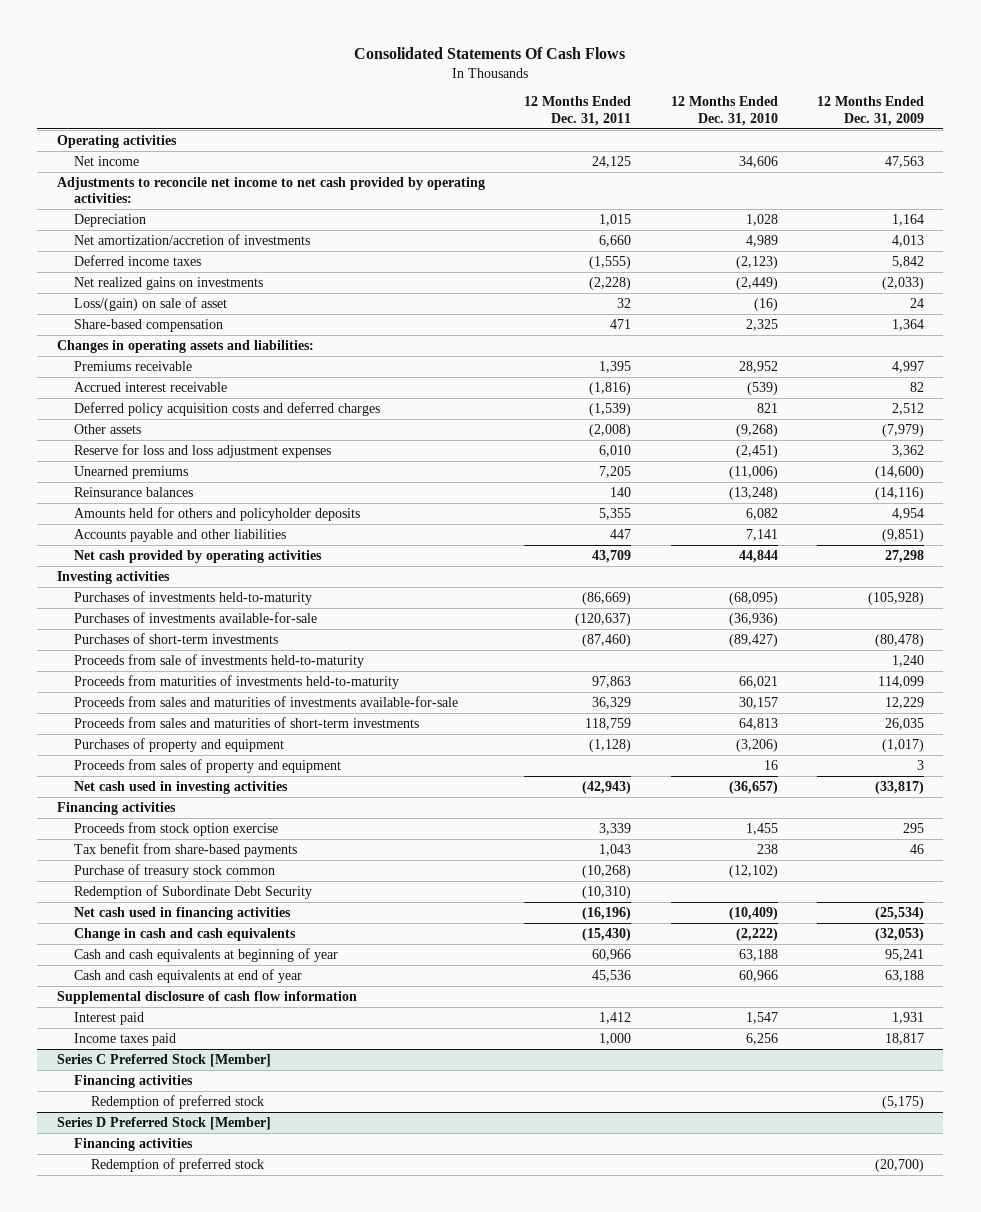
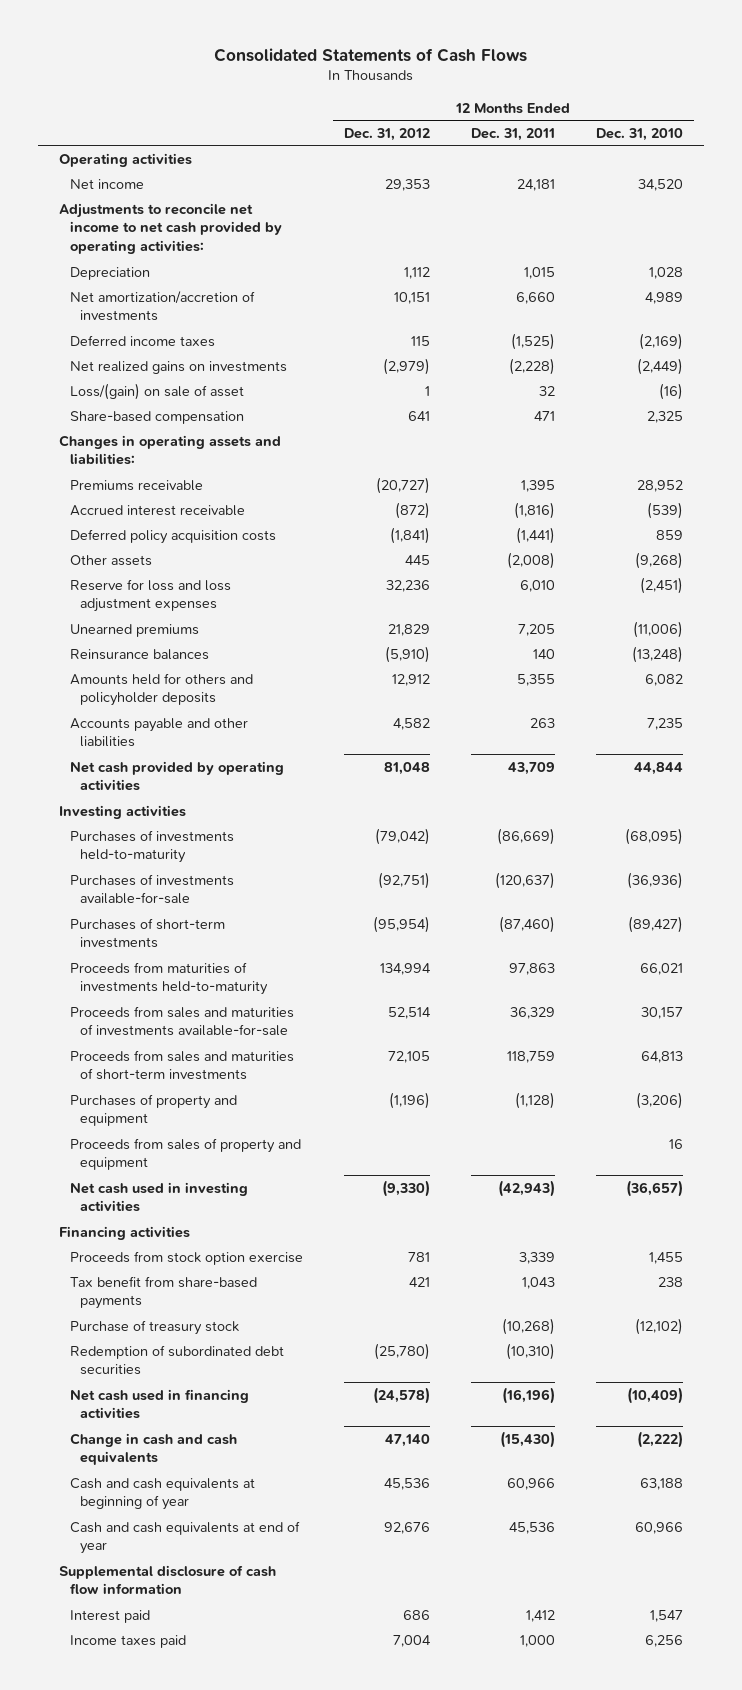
- Consolidated Statements Of Cash Flows
+ Consolidated Statements of Cash Flows
- | 12 Months Ended Dec. 31, 2011 | 12 Months Ended Dec. 31, 2010 | 12 Months Ended Dec. 31, 2009
+ | 12 Months Ended Dec. 31, 2012 | 12 Months Ended Dec. 31, 2011 | 12 Months Ended Dec. 31, 2010
- Net income | 24,125 | 34,606 | 47,563
+ Net income | 29,353 | 24,181 | 34,520
- Deferred income taxes | (1,555) | (2,123) | 5,842
+ Deferred income taxes | 115 | (1,525) | (2,169)
- Deferred policy acquisition costs and deferred charges | (1,539) | 821 | 2,512
+ Deferred policy acquisition costs | (1,841) | (1,441) | 859
- Accounts payable and other liabilities | 447 | 7,141 | (9,851)
+ Accounts payable and other liabilities | 4,582 | 263 | 7,235
- Proceeds from sale of investments held-to-maturity | | | 1,240
- Purchase of treasury stock common | (10,268) | (12,102) |
- Redemption of Subordinate Debt Security | (10,310) | |
+ Purchase of treasury stock | | (10,268) | (12,102)
+ Redemption of subordinated debt securities | (25,780) | (10,310) |
- Series C Preferred Stock [Member]
- Financing activities
- Redemption of preferred stock | | | (5,175)
- Series D Preferred Stock [Member]
- Financing activities
- Redemption of preferred stock | | | (20,700)

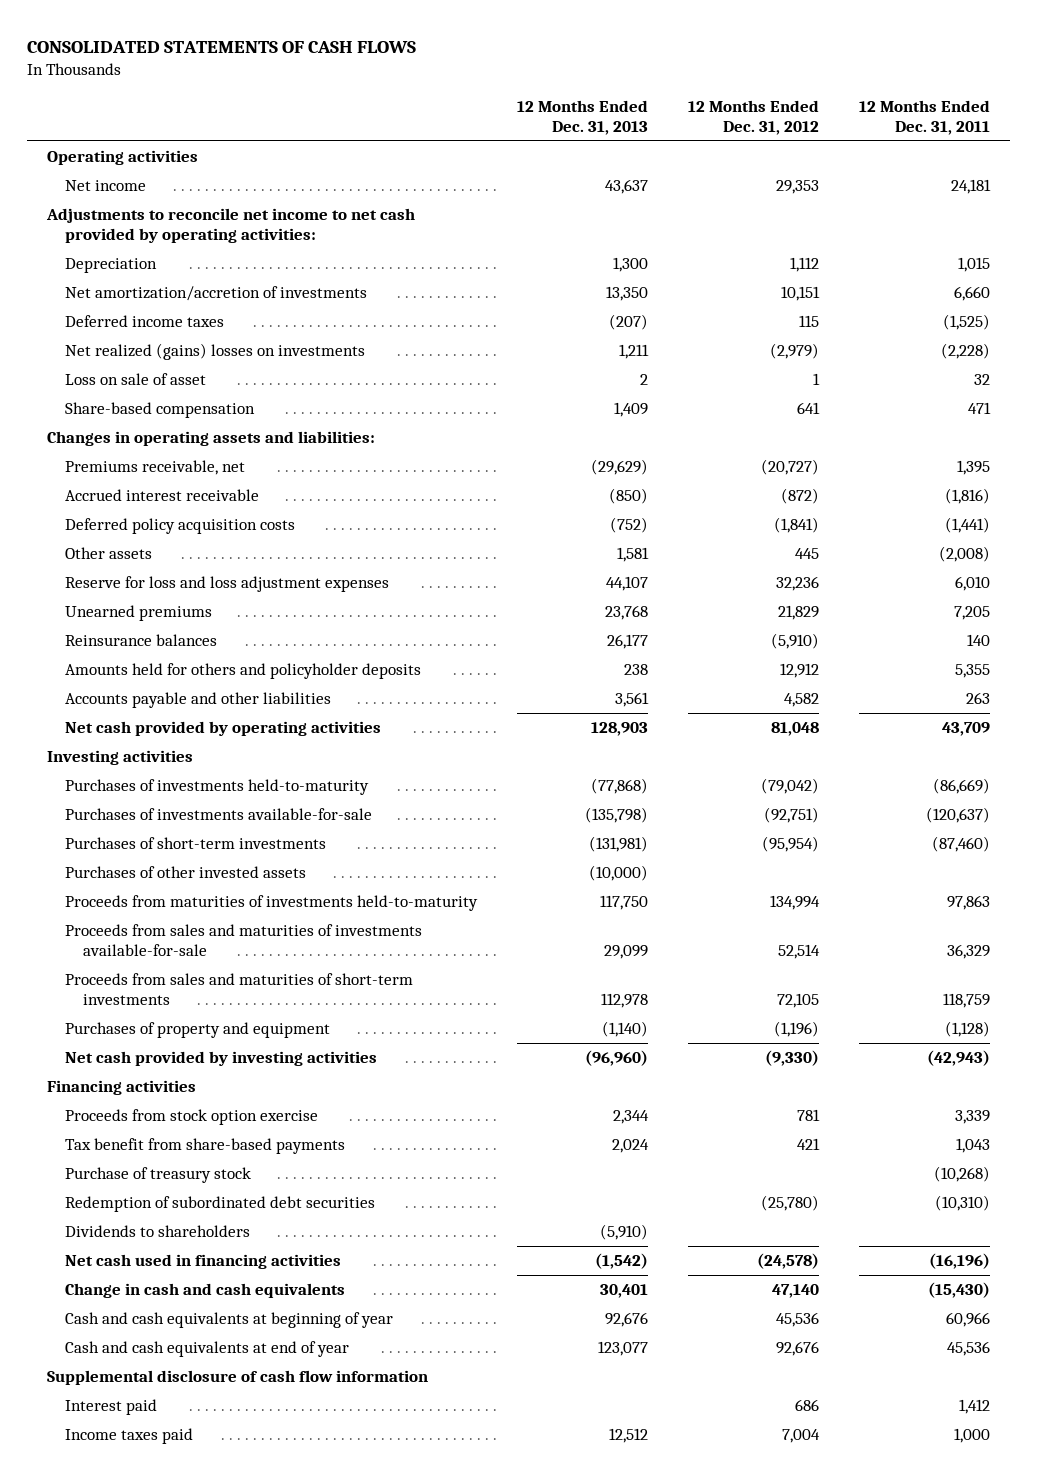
- Consolidated Statements of Cash Flows
+ CONSOLIDATED STATEMENTS OF CASH FLOWS
- | 12 Months Ended Dec. 31, 2012 | 12 Months Ended Dec. 31, 2011 | 12 Months Ended Dec. 31, 2010
+ | 12 Months Ended Dec. 31, 2013 | 12 Months Ended Dec. 31, 2012 | 12 Months Ended Dec. 31, 2011
- Net realized gains on investments | (2,979) | (2,228) | (2,449)
- Loss/(gain) on sale of asset | 1 | 32 | (16)
+ Net realized (gains) losses on investments | 1,211 | (2,979) | (2,228)
+ Loss on sale of asset | 2 | 1 | 32
- Premiums receivable | (20,727) | 1,395 | 28,952
+ Premiums receivable, net | (29,629) | (20,727) | 1,395
+ Purchases of other invested assets | (10,000) | |
- Proceeds from sales of property and equipment | | | 16
- Net cash used in investing activities | (9,330) | (42,943) | (36,657)
+ Net cash provided by investing activities | (96,960) | (9,330) | (42,943)
+ Dividends to shareholders | (5,910) | |

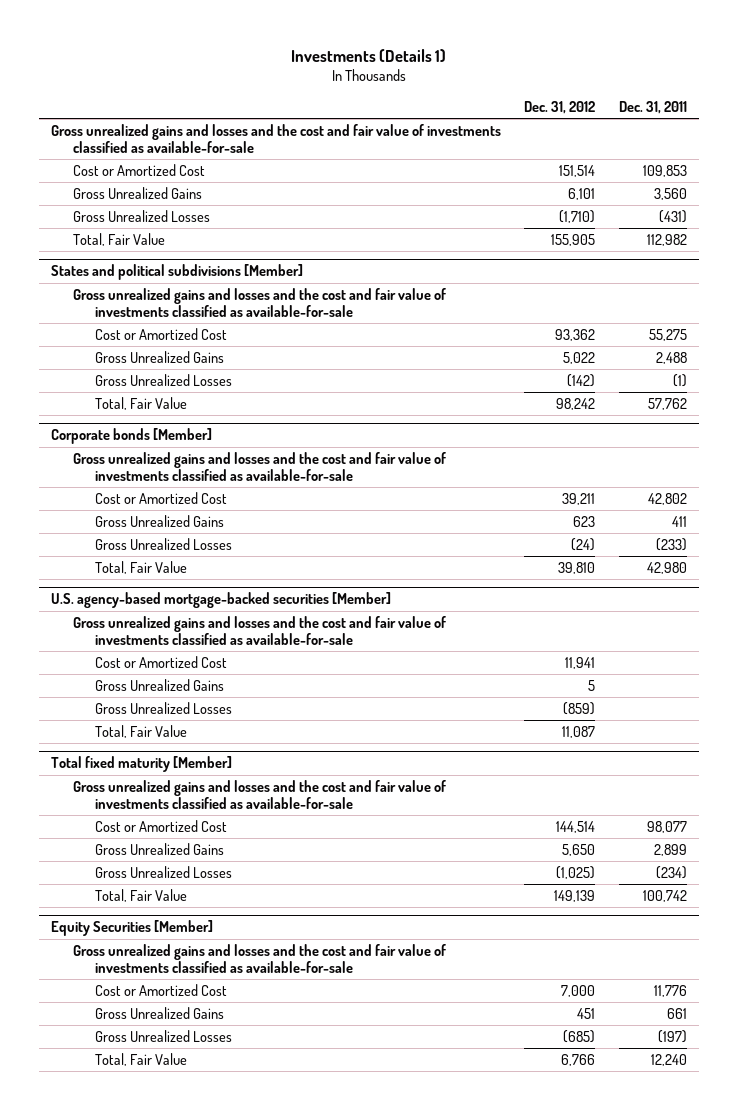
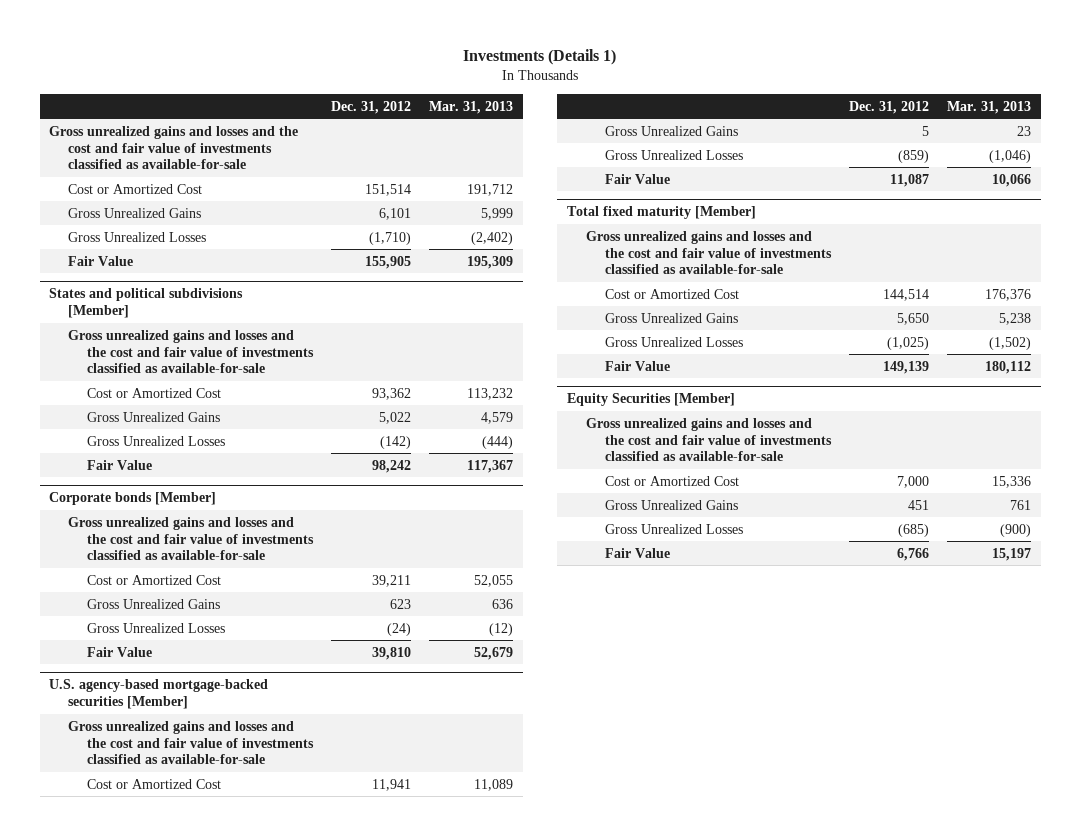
- | Dec. 31, 2012 | Dec. 31, 2011
+ | Dec. 31, 2012 | Mar. 31, 2013
- Total, Fair Value | 155,905 | 112,982
+ Fair Value | 155,905 | 195,309
@ States and political subdivisions [Member]
- Total, Fair Value | 98,242 | 57,762
+ Fair Value | 98,242 | 117,367
@ Corporate bonds [Member]
- Total, Fair Value | 39,810 | 42,980
+ Fair Value | 39,810 | 52,679
@ U.S. agency-based mortgage-backed securities [Member]
- Total, Fair Value | 11,087 |
+ Fair Value | 11,087 | 10,066
@ Total fixed maturity [Member]
- Total, Fair Value | 149,139 | 100,742
+ Fair Value | 149,139 | 180,112
@ Equity Securities [Member]
- Total, Fair Value | 6,766 | 12,240
+ Fair Value | 6,766 | 15,197

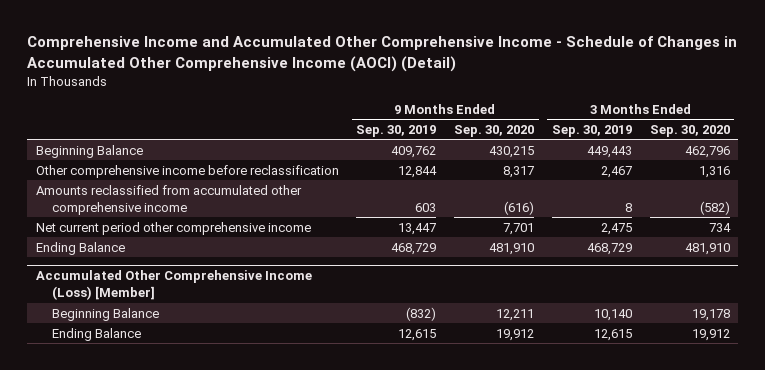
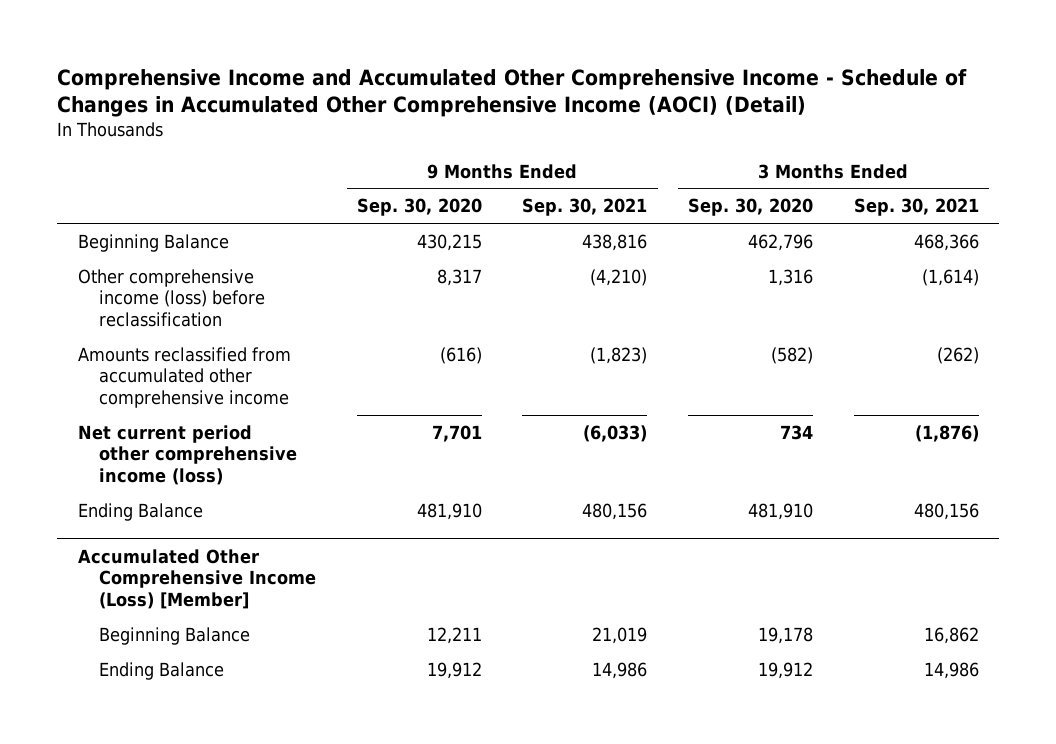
- | 9 Months Ended Sep. 30, 2019 | 9 Months Ended Sep. 30, 2020 | 3 Months Ended Sep. 30, 2019 | 3 Months Ended Sep. 30, 2020
+ | 9 Months Ended Sep. 30, 2020 | 9 Months Ended Sep. 30, 2021 | 3 Months Ended Sep. 30, 2020 | 3 Months Ended Sep. 30, 2021
- Other comprehensive income before reclassification | 12,844 | 8,317 | 2,467 | 1,316
+ Other comprehensive income (loss) before reclassification | 8,317 | (4,210) | 1,316 | (1,614)
- Net current period other comprehensive income | 13,447 | 7,701 | 2,475 | 734
+ Net current period other comprehensive income (loss) | 7,701 | (6,033) | 734 | (1,876)

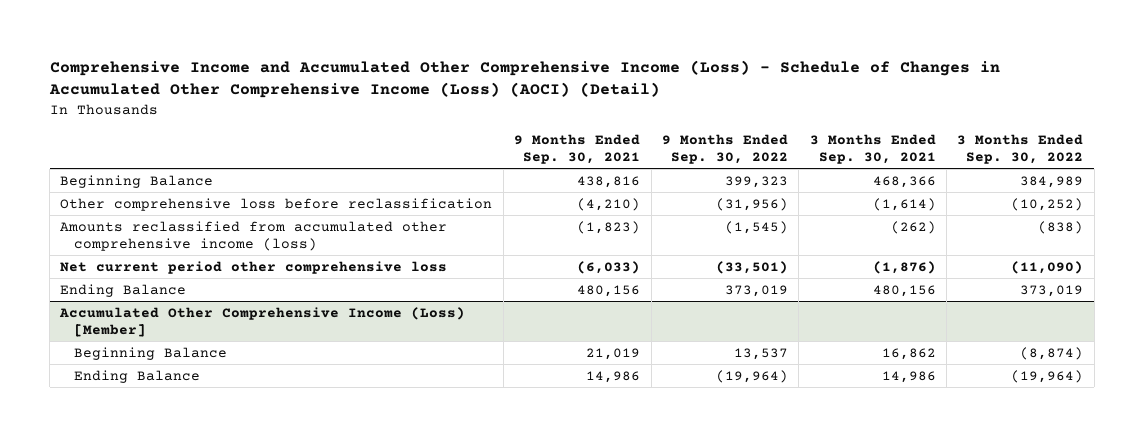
- Comprehensive Income and Accumulated Other Comprehensive Income - Schedule of Changes in Accumulated Other Comprehensive Income (AOCI) (Detail)
+ Comprehensive Income and Accumulated Other Comprehensive Income (Loss) - Schedule of Changes in Accumulated Other Comprehensive Income (Loss) (AOCI) (Detail)
- | 9 Months Ended Sep. 30, 2020 | 9 Months Ended Sep. 30, 2021 | 3 Months Ended Sep. 30, 2020 | 3 Months Ended Sep. 30, 2021
+ | 9 Months Ended Sep. 30, 2021 | 9 Months Ended Sep. 30, 2022 | 3 Months Ended Sep. 30, 2021 | 3 Months Ended Sep. 30, 2022
- Other comprehensive income (loss) before reclassification | 8,317 | (4,210) | 1,316 | (1,614)
- Amounts reclassified from accumulated other comprehensive income | (616) | (1,823) | (582) | (262)
- Net current period other comprehensive income (loss) | 7,701 | (6,033) | 734 | (1,876)
+ Other comprehensive loss before reclassification | (4,210) | (31,956) | (1,614) | (10,252)
+ Amounts reclassified from accumulated other comprehensive income (loss) | (1,823) | (1,545) | (262) | (838)
+ Net current period other comprehensive loss | (6,033) | (33,501) | (1,876) | (11,090)

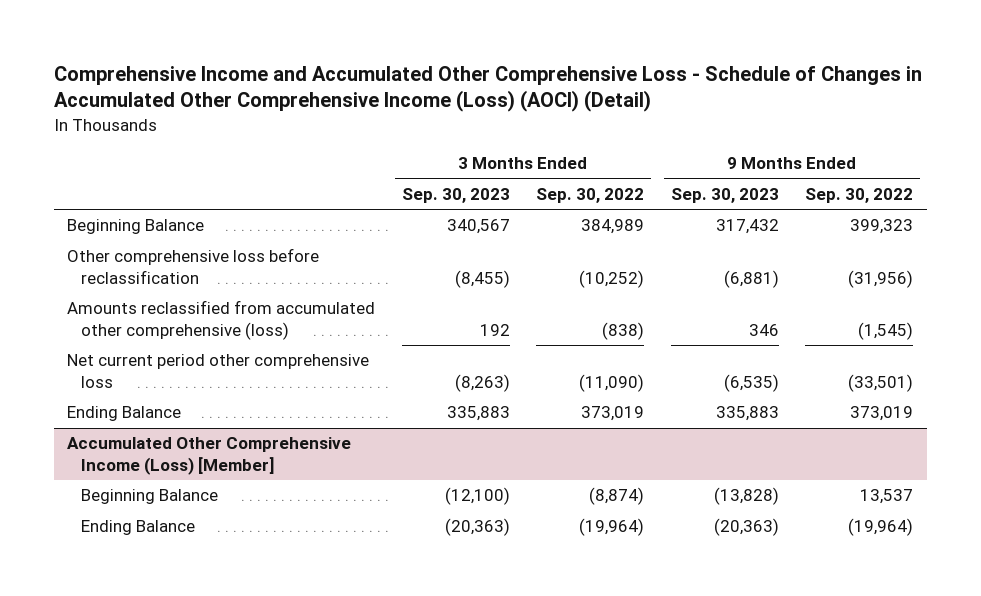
- Comprehensive Income and Accumulated Other Comprehensive Income (Loss) - Schedule of Changes in Accumulated Other Comprehensive Income (Loss) (AOCI) (Detail)
+ Comprehensive Income and Accumulated Other Comprehensive Loss - Schedule of Changes in Accumulated Other Comprehensive Income (Loss) (AOCI) (Detail)
- | 9 Months Ended Sep. 30, 2021 | 9 Months Ended Sep. 30, 2022 | 3 Months Ended Sep. 30, 2021 | 3 Months Ended Sep. 30, 2022
+ | 3 Months Ended Sep. 30, 2023 | 3 Months Ended Sep. 30, 2022 | 9 Months Ended Sep. 30, 2023 | 9 Months Ended Sep. 30, 2022
- Amounts reclassified from accumulated other comprehensive income (loss) | (1,823) | (1,545) | (262) | (838)
+ Amounts reclassified from accumulated other comprehensive (loss) | 192 | (838) | 346 | (1,545)

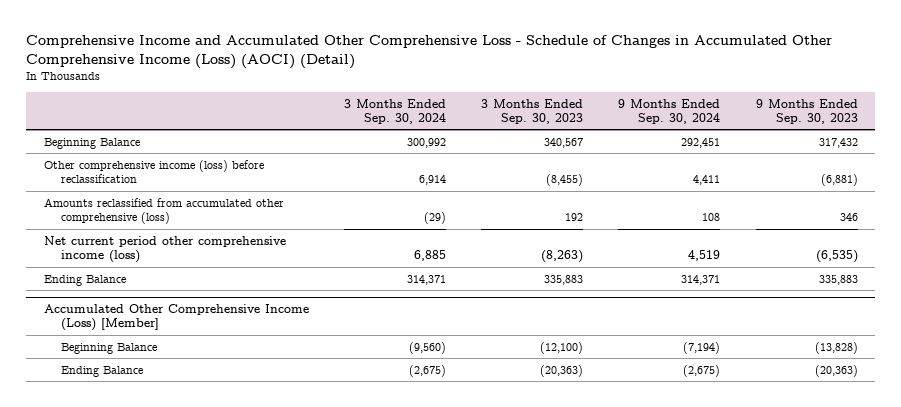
- | 3 Months Ended Sep. 30, 2023 | 3 Months Ended Sep. 30, 2022 | 9 Months Ended Sep. 30, 2023 | 9 Months Ended Sep. 30, 2022
+ | 3 Months Ended Sep. 30, 2024 | 3 Months Ended Sep. 30, 2023 | 9 Months Ended Sep. 30, 2024 | 9 Months Ended Sep. 30, 2023
- Other comprehensive loss before reclassification | (8,455) | (10,252) | (6,881) | (31,956)
+ Other comprehensive income (loss) before reclassification | 6,914 | (8,455) | 4,411 | (6,881)
- Net current period other comprehensive loss | (8,263) | (11,090) | (6,535) | (33,501)
+ Net current period other comprehensive income (loss) | 6,885 | (8,263) | 4,519 | (6,535)

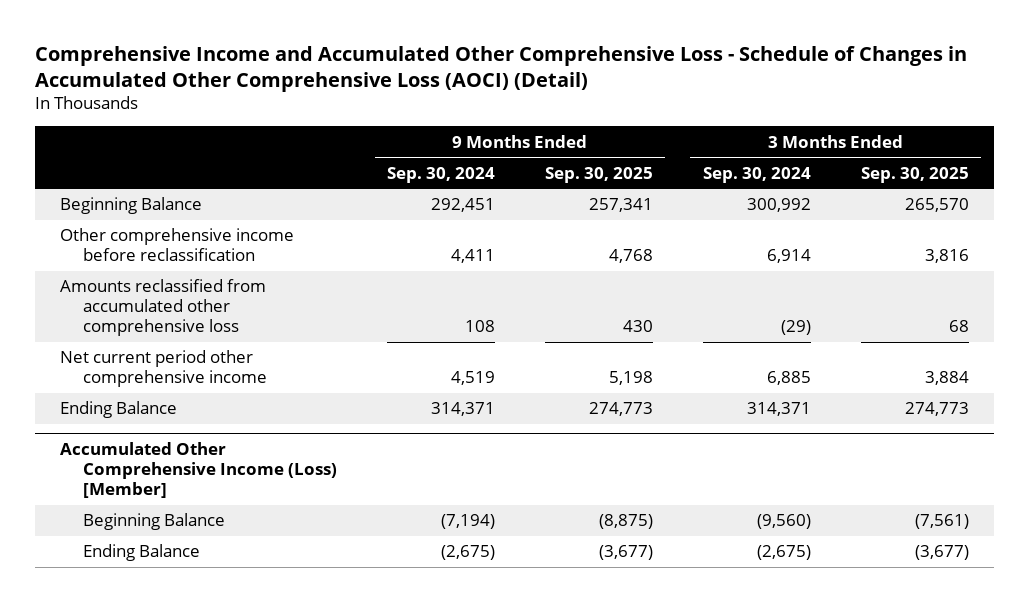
- Comprehensive Income and Accumulated Other Comprehensive Loss - Schedule of Changes in Accumulated Other Comprehensive Income (Loss) (AOCI) (Detail)
+ Comprehensive Income and Accumulated Other Comprehensive Loss - Schedule of Changes in Accumulated Other Comprehensive Loss (AOCI) (Detail)
- | 3 Months Ended Sep. 30, 2024 | 3 Months Ended Sep. 30, 2023 | 9 Months Ended Sep. 30, 2024 | 9 Months Ended Sep. 30, 2023
+ | 9 Months Ended Sep. 30, 2024 | 9 Months Ended Sep. 30, 2025 | 3 Months Ended Sep. 30, 2024 | 3 Months Ended Sep. 30, 2025
- Other comprehensive income (loss) before reclassification | 6,914 | (8,455) | 4,411 | (6,881)
- Amounts reclassified from accumulated other comprehensive (loss) | (29) | 192 | 108 | 346
- Net current period other comprehensive income (loss) | 6,885 | (8,263) | 4,519 | (6,535)
+ Other comprehensive income before reclassification | 4,411 | 4,768 | 6,914 | 3,816
+ Amounts reclassified from accumulated other comprehensive loss | 108 | 430 | (29) | 68
+ Net current period other comprehensive income | 4,519 | 5,198 | 6,885 | 3,884

